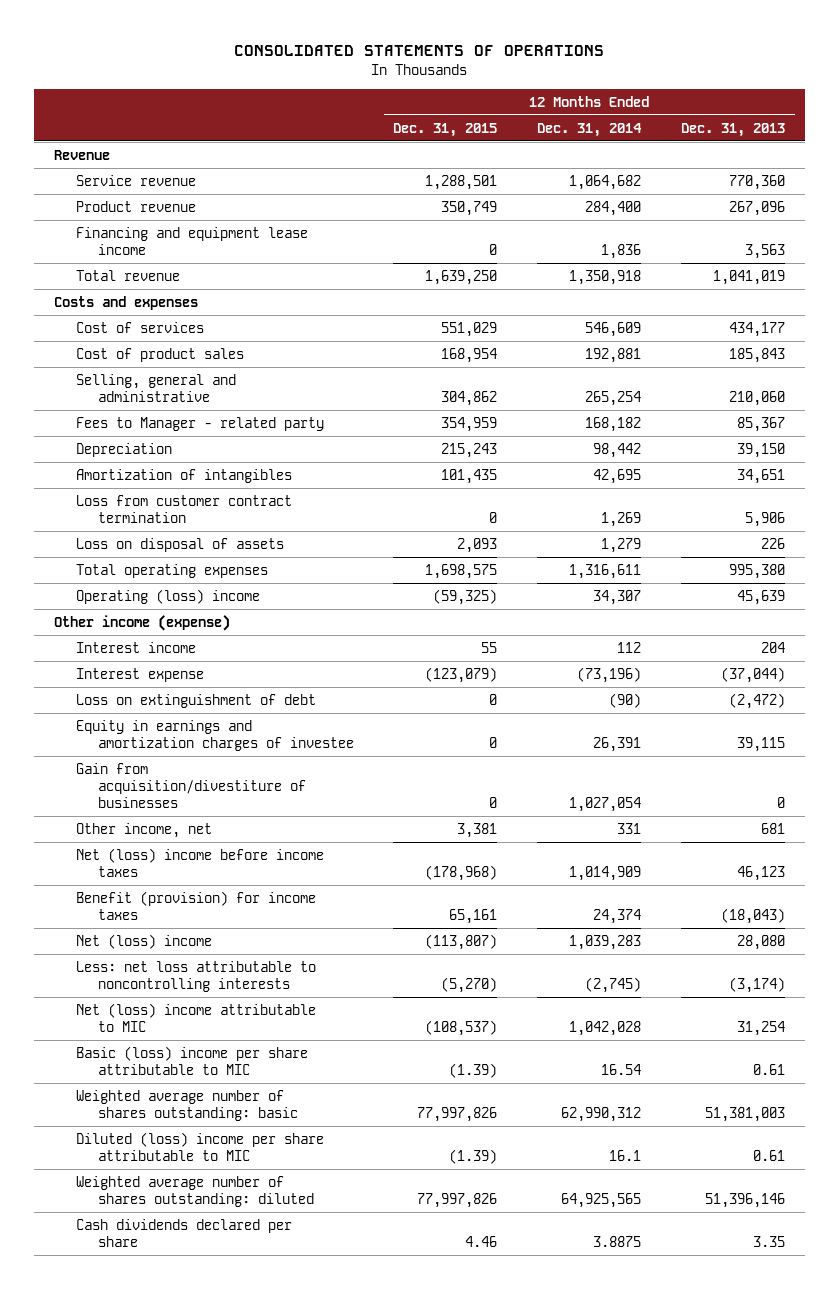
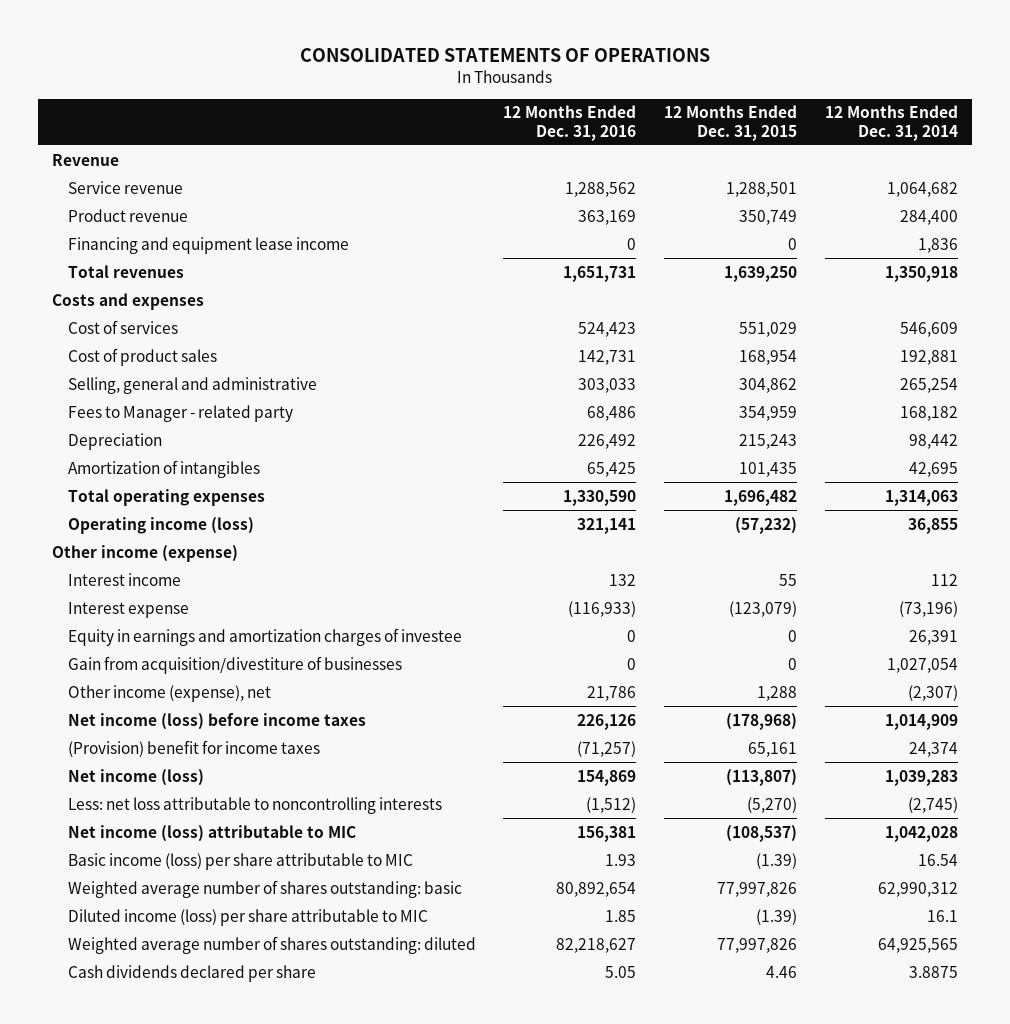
- | 12 Months Ended Dec. 31, 2015 | 12 Months Ended Dec. 31, 2014 | 12 Months Ended Dec. 31, 2013
+ | 12 Months Ended Dec. 31, 2016 | 12 Months Ended Dec. 31, 2015 | 12 Months Ended Dec. 31, 2014
- Total revenue | 1,639,250 | 1,350,918 | 1,041,019
+ Total revenues | 1,651,731 | 1,639,250 | 1,350,918
- Loss from customer contract termination | 0 | 1,269 | 5,906
- Loss on disposal of assets | 2,093 | 1,279 | 226
- Total operating expenses | 1,698,575 | 1,316,611 | 995,380
- Operating (loss) income | (59,325) | 34,307 | 45,639
+ Total operating expenses | 1,330,590 | 1,696,482 | 1,314,063
+ Operating income (loss) | 321,141 | (57,232) | 36,855
- Loss on extinguishment of debt | 0 | (90) | (2,472)
- Other income, net | 3,381 | 331 | 681
- Net (loss) income before income taxes | (178,968) | 1,014,909 | 46,123
- Benefit (provision) for income taxes | 65,161 | 24,374 | (18,043)
- Net (loss) income | (113,807) | 1,039,283 | 28,080
+ Other income (expense), net | 21,786 | 1,288 | (2,307)
+ Net income (loss) before income taxes | 226,126 | (178,968) | 1,014,909
+ (Provision) benefit for income taxes | (71,257) | 65,161 | 24,374
+ Net income (loss) | 154,869 | (113,807) | 1,039,283
- Net (loss) income attributable to MIC | (108,537) | 1,042,028 | 31,254
- Basic (loss) income per share attributable to MIC | (1.39) | 16.54 | 0.61
+ Net income (loss) attributable to MIC | 156,381 | (108,537) | 1,042,028
+ Basic income (loss) per share attributable to MIC | 1.93 | (1.39) | 16.54
- Diluted (loss) income per share attributable to MIC | (1.39) | 16.1 | 0.61
+ Diluted income (loss) per share attributable to MIC | 1.85 | (1.39) | 16.1

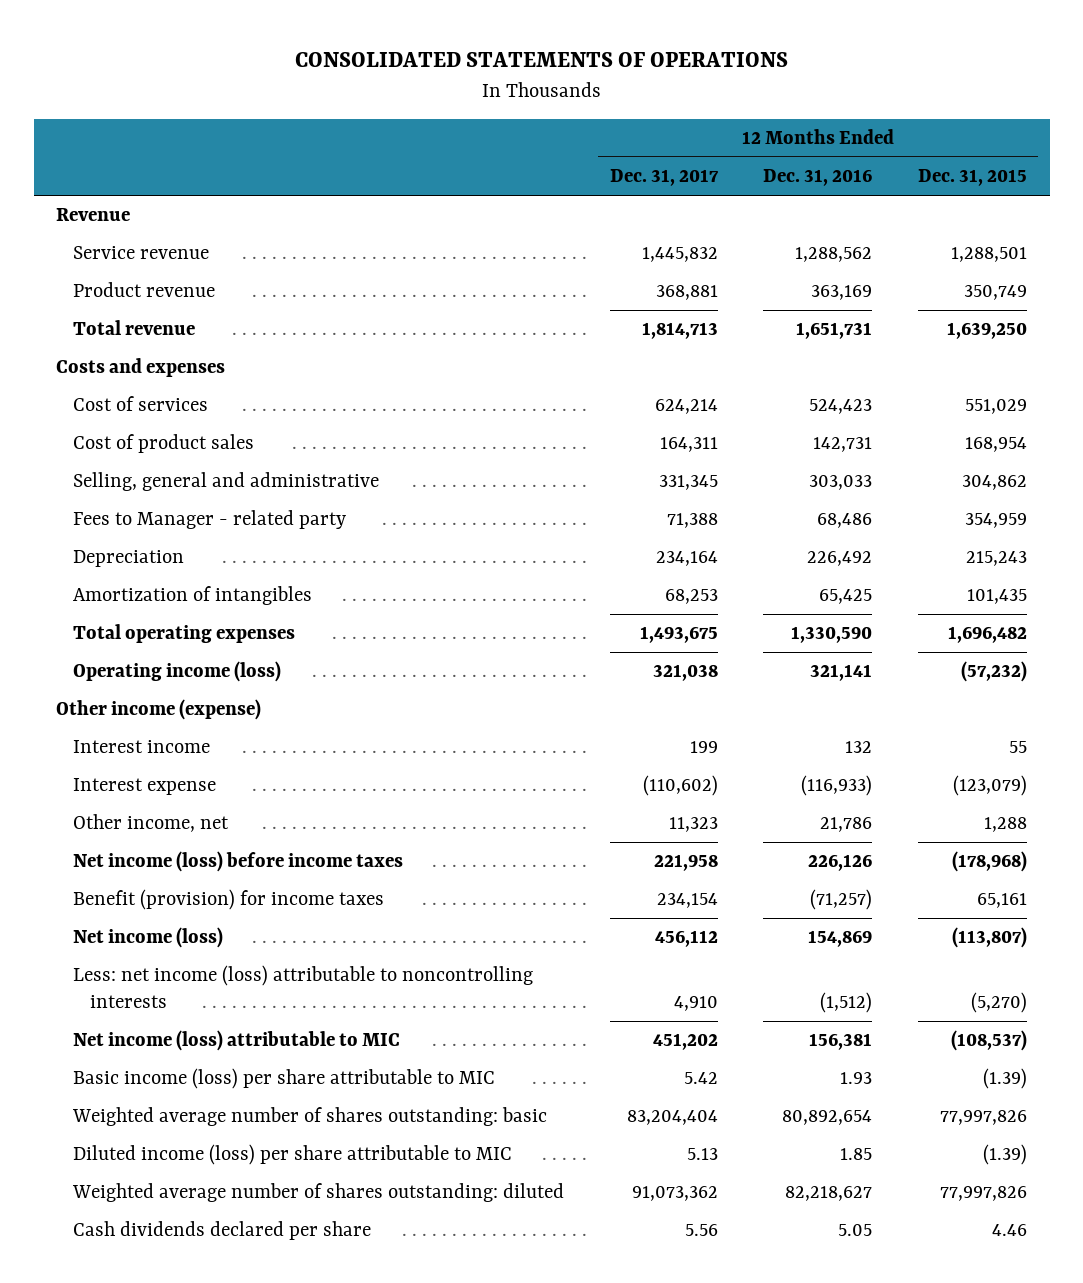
- | 12 Months Ended Dec. 31, 2016 | 12 Months Ended Dec. 31, 2015 | 12 Months Ended Dec. 31, 2014
+ | 12 Months Ended Dec. 31, 2017 | 12 Months Ended Dec. 31, 2016 | 12 Months Ended Dec. 31, 2015
- Financing and equipment lease income | 0 | 0 | 1,836
- Total revenues | 1,651,731 | 1,639,250 | 1,350,918
+ Total revenue | 1,814,713 | 1,651,731 | 1,639,250
- Equity in earnings and amortization charges of investee | 0 | 0 | 26,391
- Gain from acquisition/divestiture of businesses | 0 | 0 | 1,027,054
- Other income (expense), net | 21,786 | 1,288 | (2,307)
+ Other income, net | 11,323 | 21,786 | 1,288
- (Provision) benefit for income taxes | (71,257) | 65,161 | 24,374
+ Benefit (provision) for income taxes | 234,154 | (71,257) | 65,161
- Less: net loss attributable to noncontrolling interests | (1,512) | (5,270) | (2,745)
+ Less: net income (loss) attributable to noncontrolling interests | 4,910 | (1,512) | (5,270)

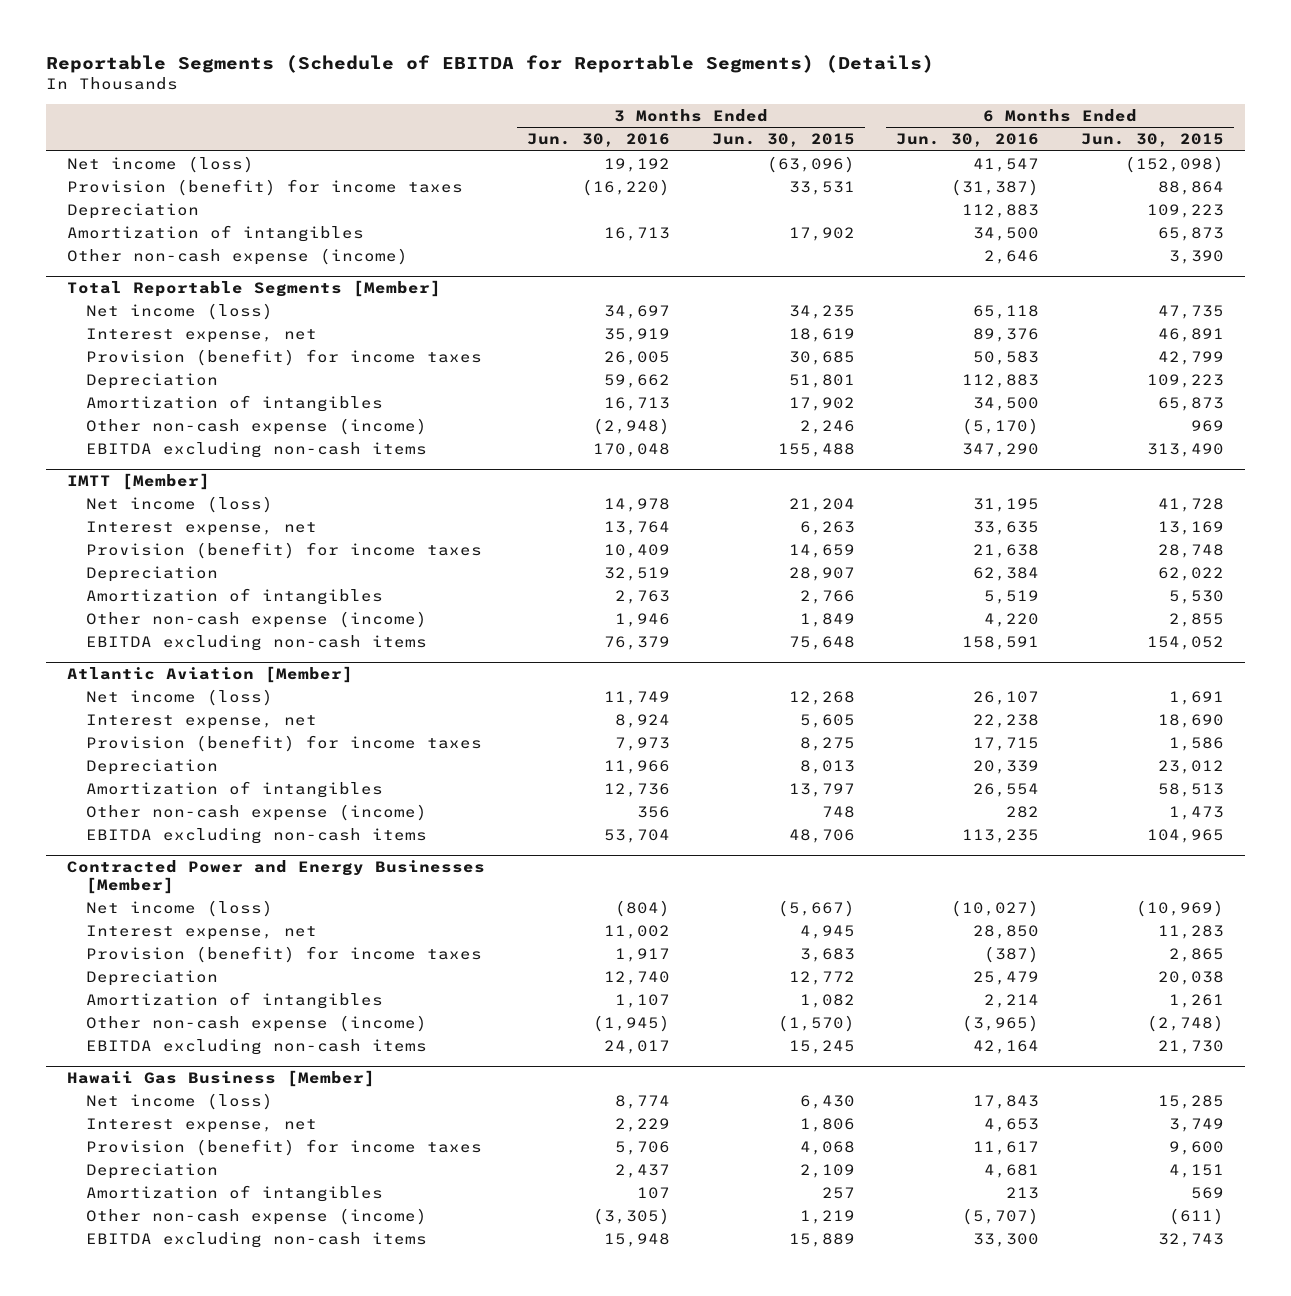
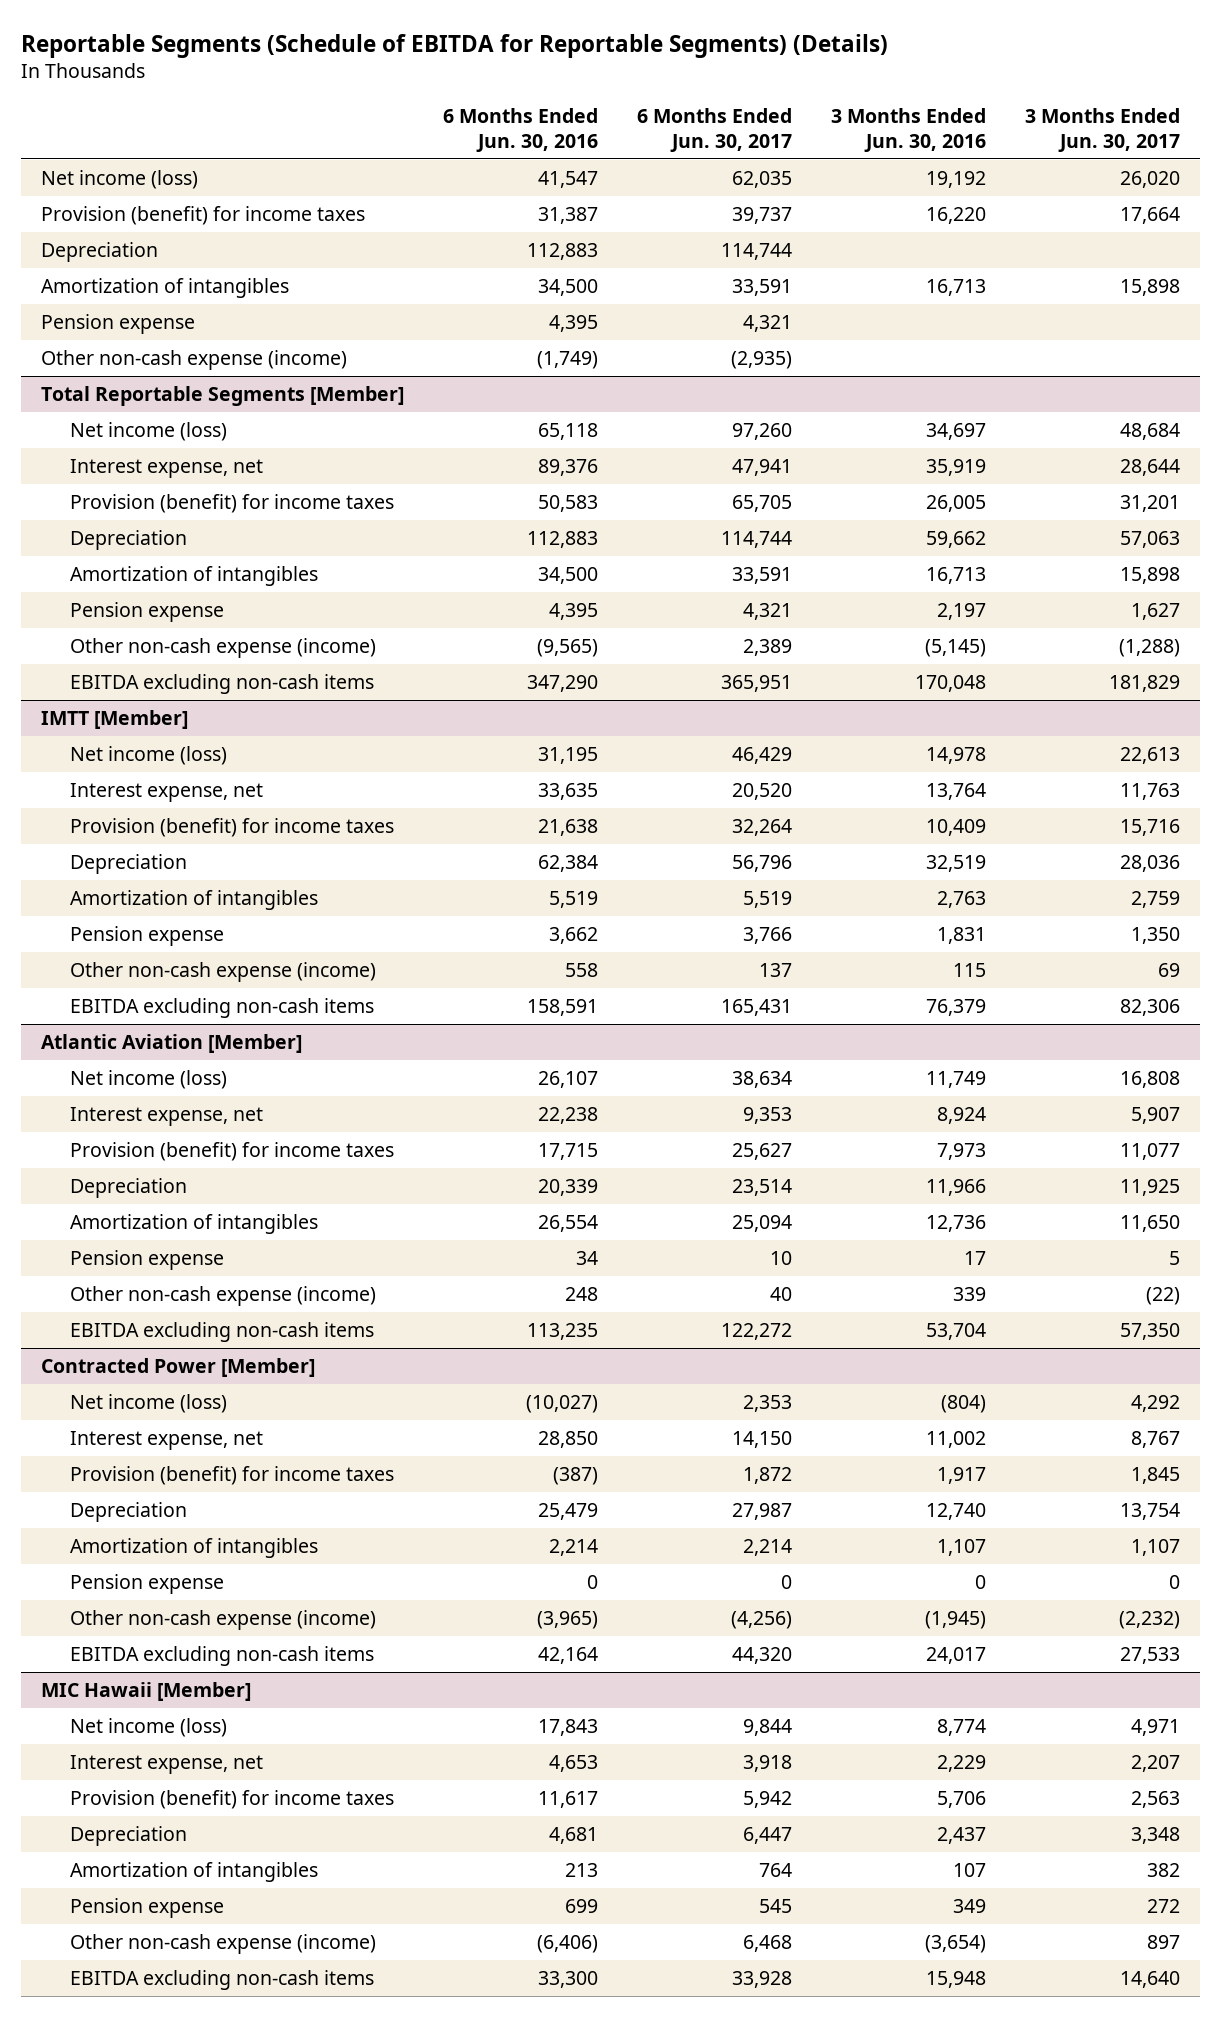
- | 3 Months Ended Jun. 30, 2016 | 3 Months Ended Jun. 30, 2015 | 6 Months Ended Jun. 30, 2016 | 6 Months Ended Jun. 30, 2015
+ | 6 Months Ended Jun. 30, 2016 | 6 Months Ended Jun. 30, 2017 | 3 Months Ended Jun. 30, 2016 | 3 Months Ended Jun. 30, 2017
- Provision (benefit) for income taxes | (16,220) | 33,531 | (31,387) | 88,864
+ Provision (benefit) for income taxes | 31,387 | 39,737 | 16,220 | 17,664
- Other non-cash expense (income) | | | 2,646 | 3,390
+ Pension expense | 4,395 | 4,321 | |
+ Other non-cash expense (income) | (1,749) | (2,935) | |
@ Total Reportable Segments [Member]
- Other non-cash expense (income) | (2,948) | 2,246 | (5,170) | 969
+ Pension expense | 4,395 | 4,321 | 2,197 | 1,627
+ Other non-cash expense (income) | (9,565) | 2,389 | (5,145) | (1,288)
@ IMTT [Member]
- Other non-cash expense (income) | 1,946 | 1,849 | 4,220 | 2,855
+ Pension expense | 3,662 | 3,766 | 1,831 | 1,350
+ Other non-cash expense (income) | 558 | 137 | 115 | 69
@ Atlantic Aviation [Member]
- Other non-cash expense (income) | 356 | 748 | 282 | 1,473
+ Pension expense | 34 | 10 | 17 | 5
+ Other non-cash expense (income) | 248 | 40 | 339 | (22)
- Contracted Power and Energy Businesses [Member]
+ Contracted Power [Member]
+ Pension expense | 0 | 0 | 0 | 0
- Hawaii Gas Business [Member]
+ MIC Hawaii [Member]
- Other non-cash expense (income) | (3,305) | 1,219 | (5,707) | (611)
+ Pension expense | 699 | 545 | 349 | 272
+ Other non-cash expense (income) | (6,406) | 6,468 | (3,654) | 897

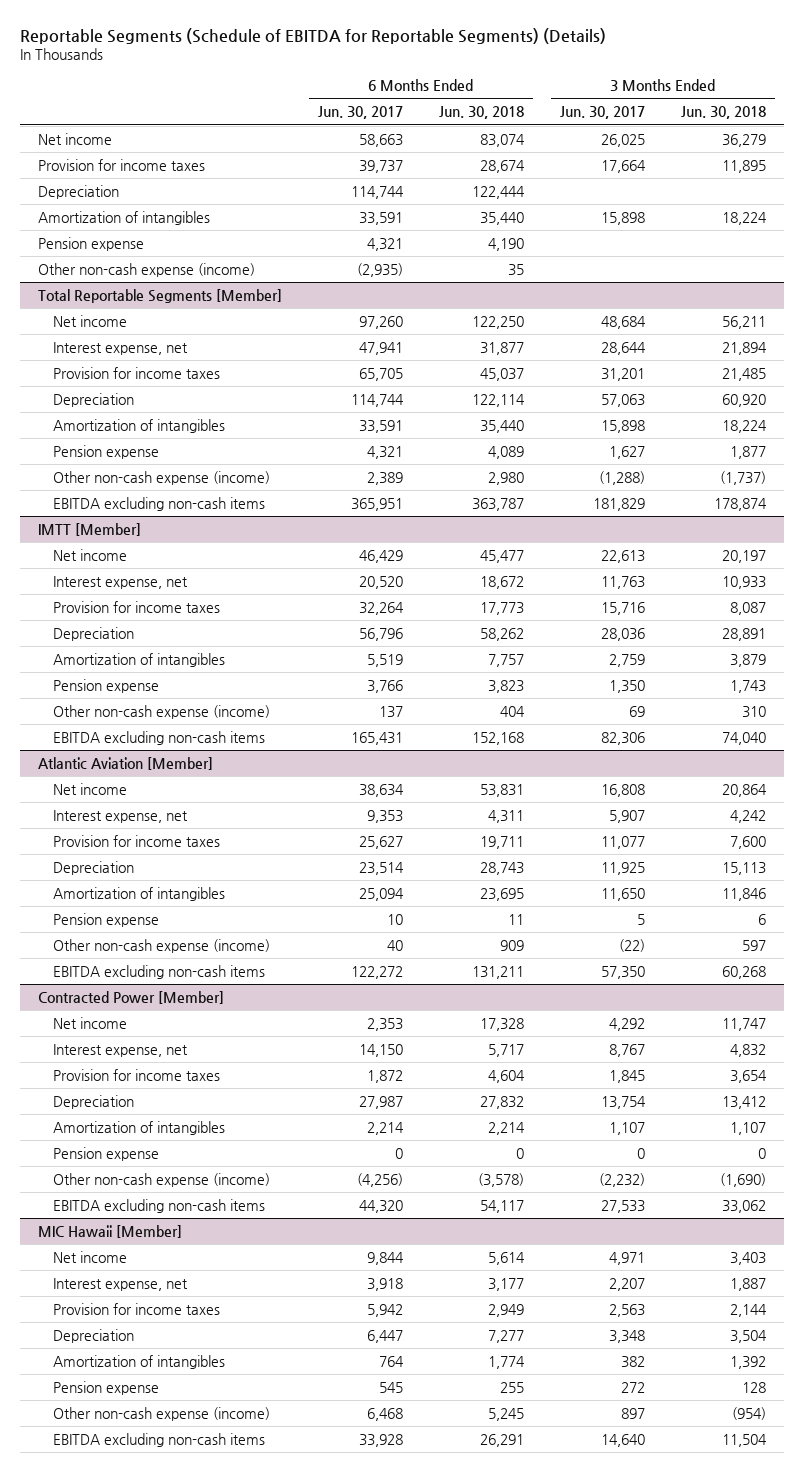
- | 6 Months Ended Jun. 30, 2016 | 6 Months Ended Jun. 30, 2017 | 3 Months Ended Jun. 30, 2016 | 3 Months Ended Jun. 30, 2017
+ | 6 Months Ended Jun. 30, 2017 | 6 Months Ended Jun. 30, 2018 | 3 Months Ended Jun. 30, 2017 | 3 Months Ended Jun. 30, 2018
- Net income (loss) | 41,547 | 62,035 | 19,192 | 26,020
- Provision (benefit) for income taxes | 31,387 | 39,737 | 16,220 | 17,664
+ Net income | 58,663 | 83,074 | 26,025 | 36,279
+ Provision for income taxes | 39,737 | 28,674 | 17,664 | 11,895
@ Total Reportable Segments [Member]
- Net income (loss) | 65,118 | 97,260 | 34,697 | 48,684
+ Net income | 97,260 | 122,250 | 48,684 | 56,211
- Provision (benefit) for income taxes | 50,583 | 65,705 | 26,005 | 31,201
+ Provision for income taxes | 65,705 | 45,037 | 31,201 | 21,485
@ IMTT [Member]
- Net income (loss) | 31,195 | 46,429 | 14,978 | 22,613
+ Net income | 46,429 | 45,477 | 22,613 | 20,197
- Provision (benefit) for income taxes | 21,638 | 32,264 | 10,409 | 15,716
+ Provision for income taxes | 32,264 | 17,773 | 15,716 | 8,087
@ Atlantic Aviation [Member]
- Net income (loss) | 26,107 | 38,634 | 11,749 | 16,808
+ Net income | 38,634 | 53,831 | 16,808 | 20,864
- Provision (benefit) for income taxes | 17,715 | 25,627 | 7,973 | 11,077
+ Provision for income taxes | 25,627 | 19,711 | 11,077 | 7,600
@ Contracted Power [Member]
- Net income (loss) | (10,027) | 2,353 | (804) | 4,292
+ Net income | 2,353 | 17,328 | 4,292 | 11,747
- Provision (benefit) for income taxes | (387) | 1,872 | 1,917 | 1,845
+ Provision for income taxes | 1,872 | 4,604 | 1,845 | 3,654
@ MIC Hawaii [Member]
- Net income (loss) | 17,843 | 9,844 | 8,774 | 4,971
+ Net income | 9,844 | 5,614 | 4,971 | 3,403
- Provision (benefit) for income taxes | 11,617 | 5,942 | 5,706 | 2,563
+ Provision for income taxes | 5,942 | 2,949 | 2,563 | 2,144

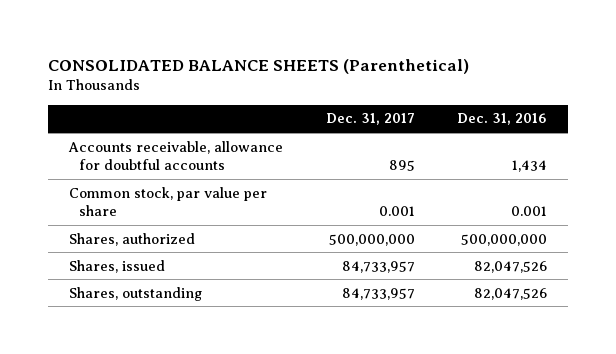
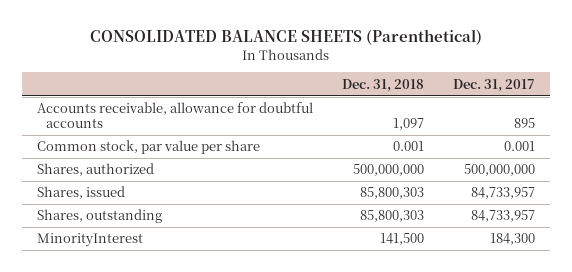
- | Dec. 31, 2017 | Dec. 31, 2016
+ | Dec. 31, 2018 | Dec. 31, 2017
+ MinorityInterest | 141,500 | 184,300

